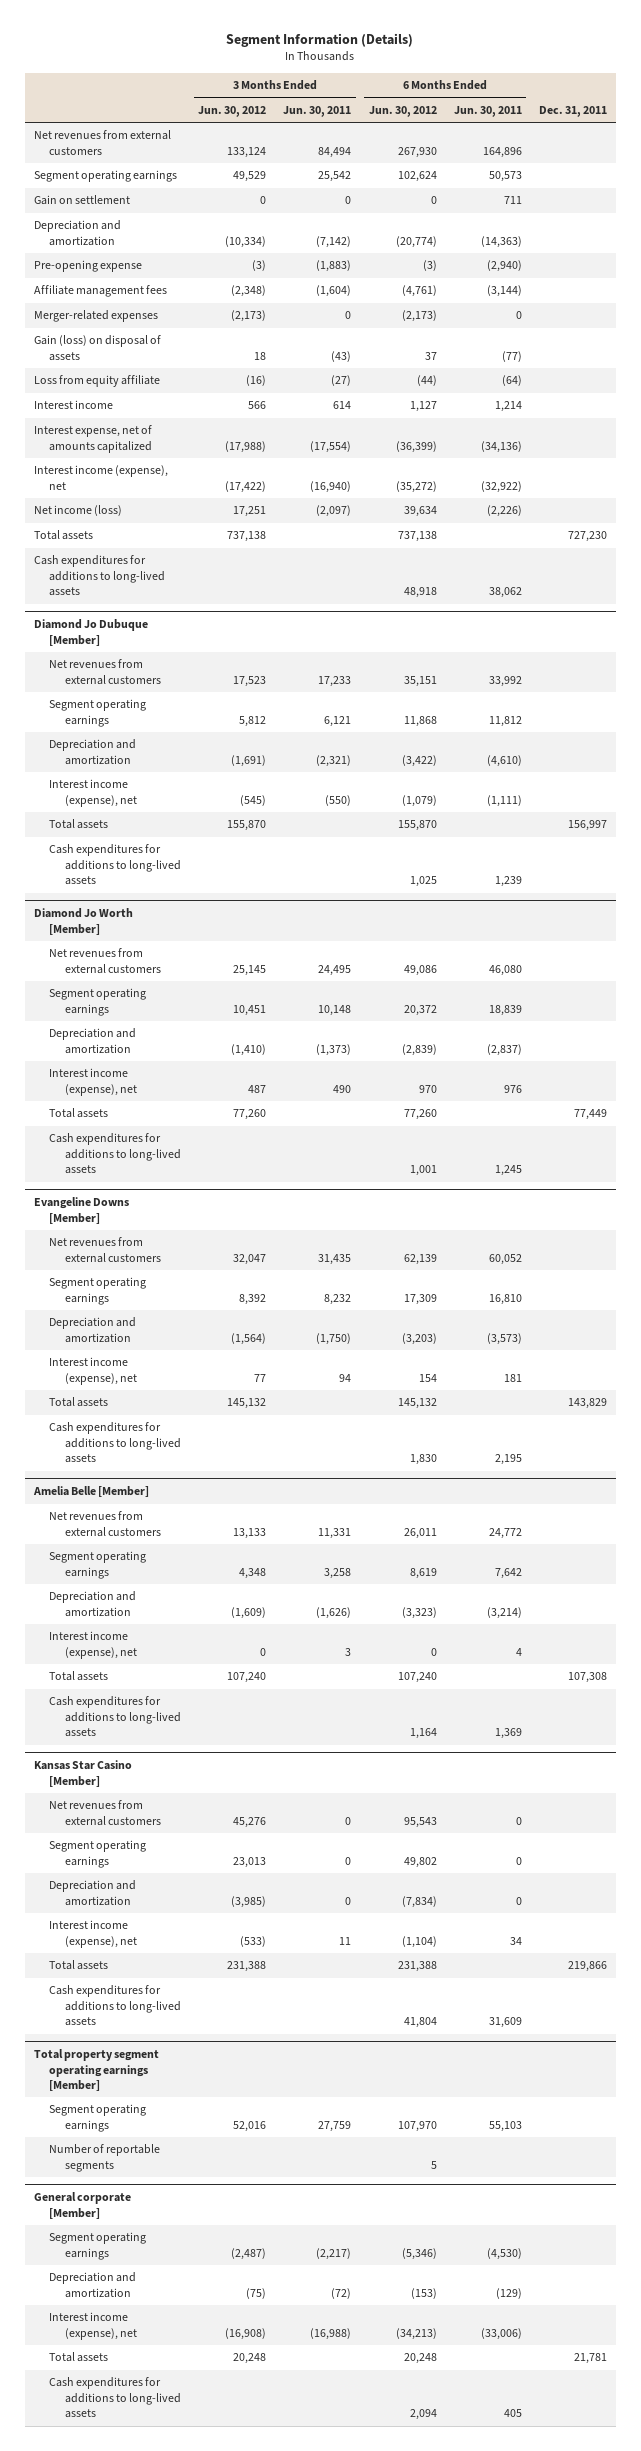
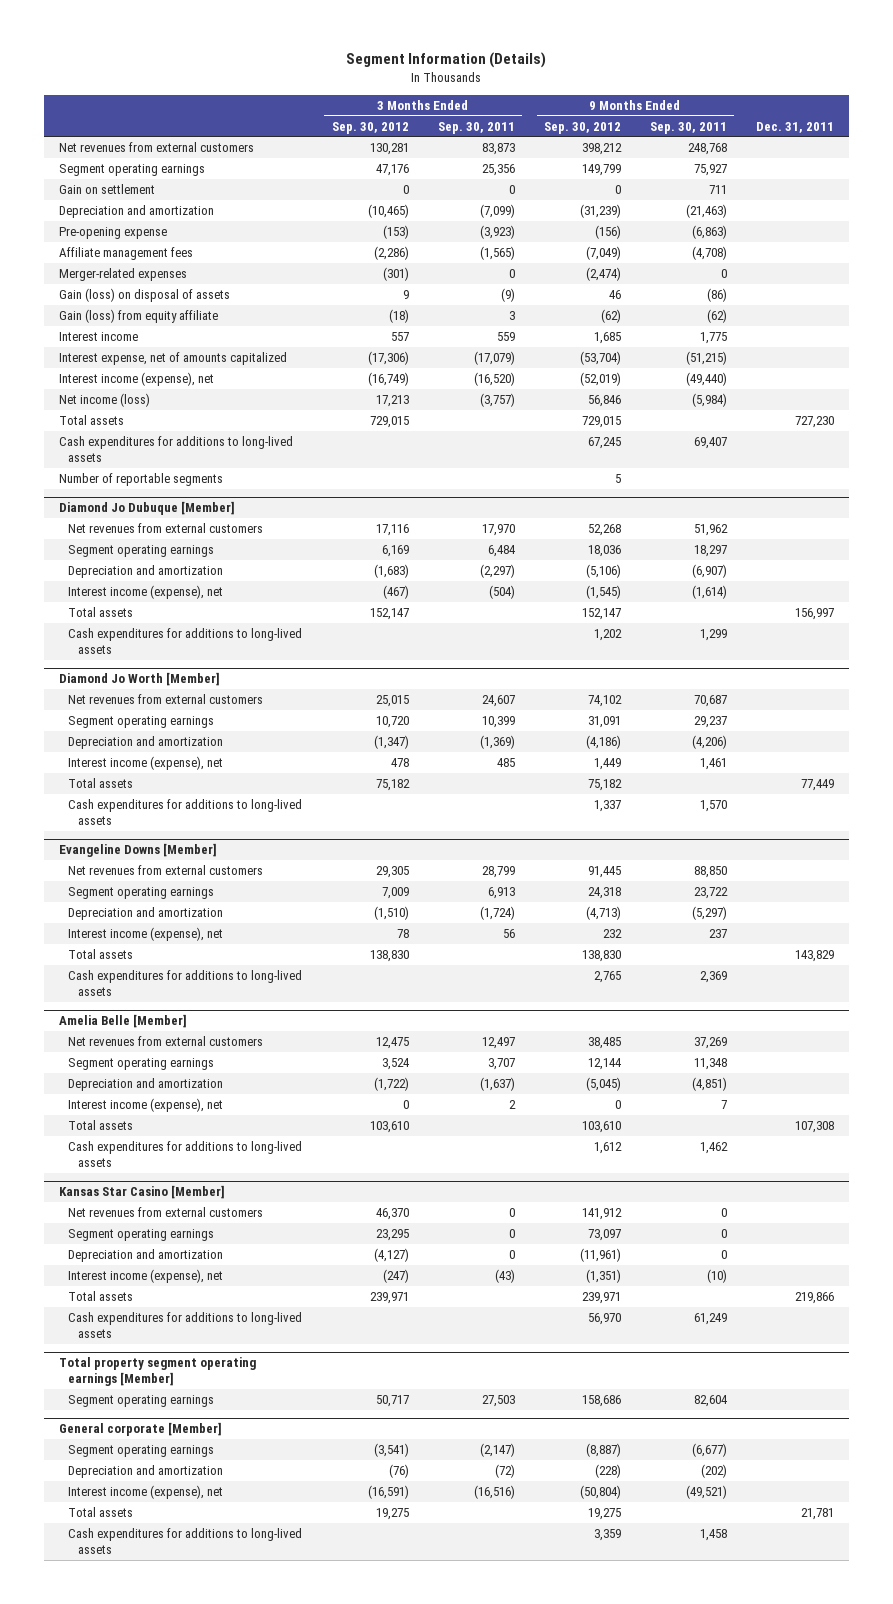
- | 3 Months Ended Jun. 30, 2012 | 3 Months Ended Jun. 30, 2011 | 6 Months Ended Jun. 30, 2012 | 6 Months Ended Jun. 30, 2011 | Dec. 31, 2011
+ | 3 Months Ended Sep. 30, 2012 | 3 Months Ended Sep. 30, 2011 | 9 Months Ended Sep. 30, 2012 | 9 Months Ended Sep. 30, 2011 | Dec. 31, 2011
- Loss from equity affiliate | (16) | (27) | (44) | (64) |
+ Gain (loss) from equity affiliate | (18) | 3 | (62) | (62) |
+ Number of reportable segments | | | 5 | |
@ Total property segment operating earnings [Member]
- Number of reportable segments | | | 5 | |

